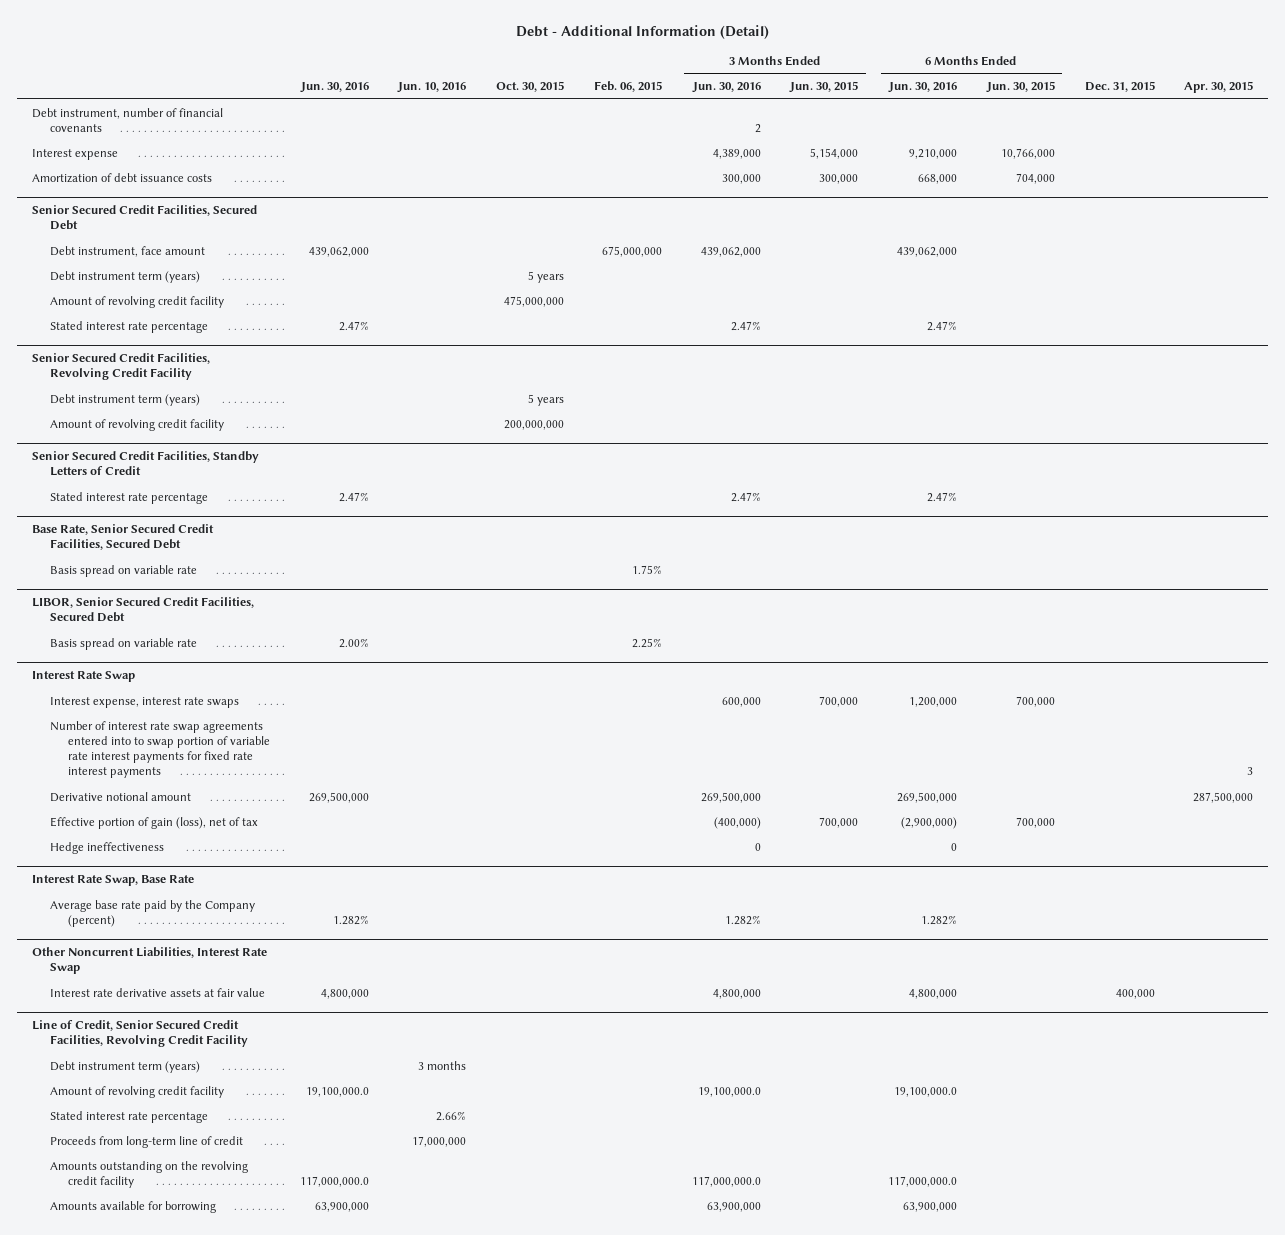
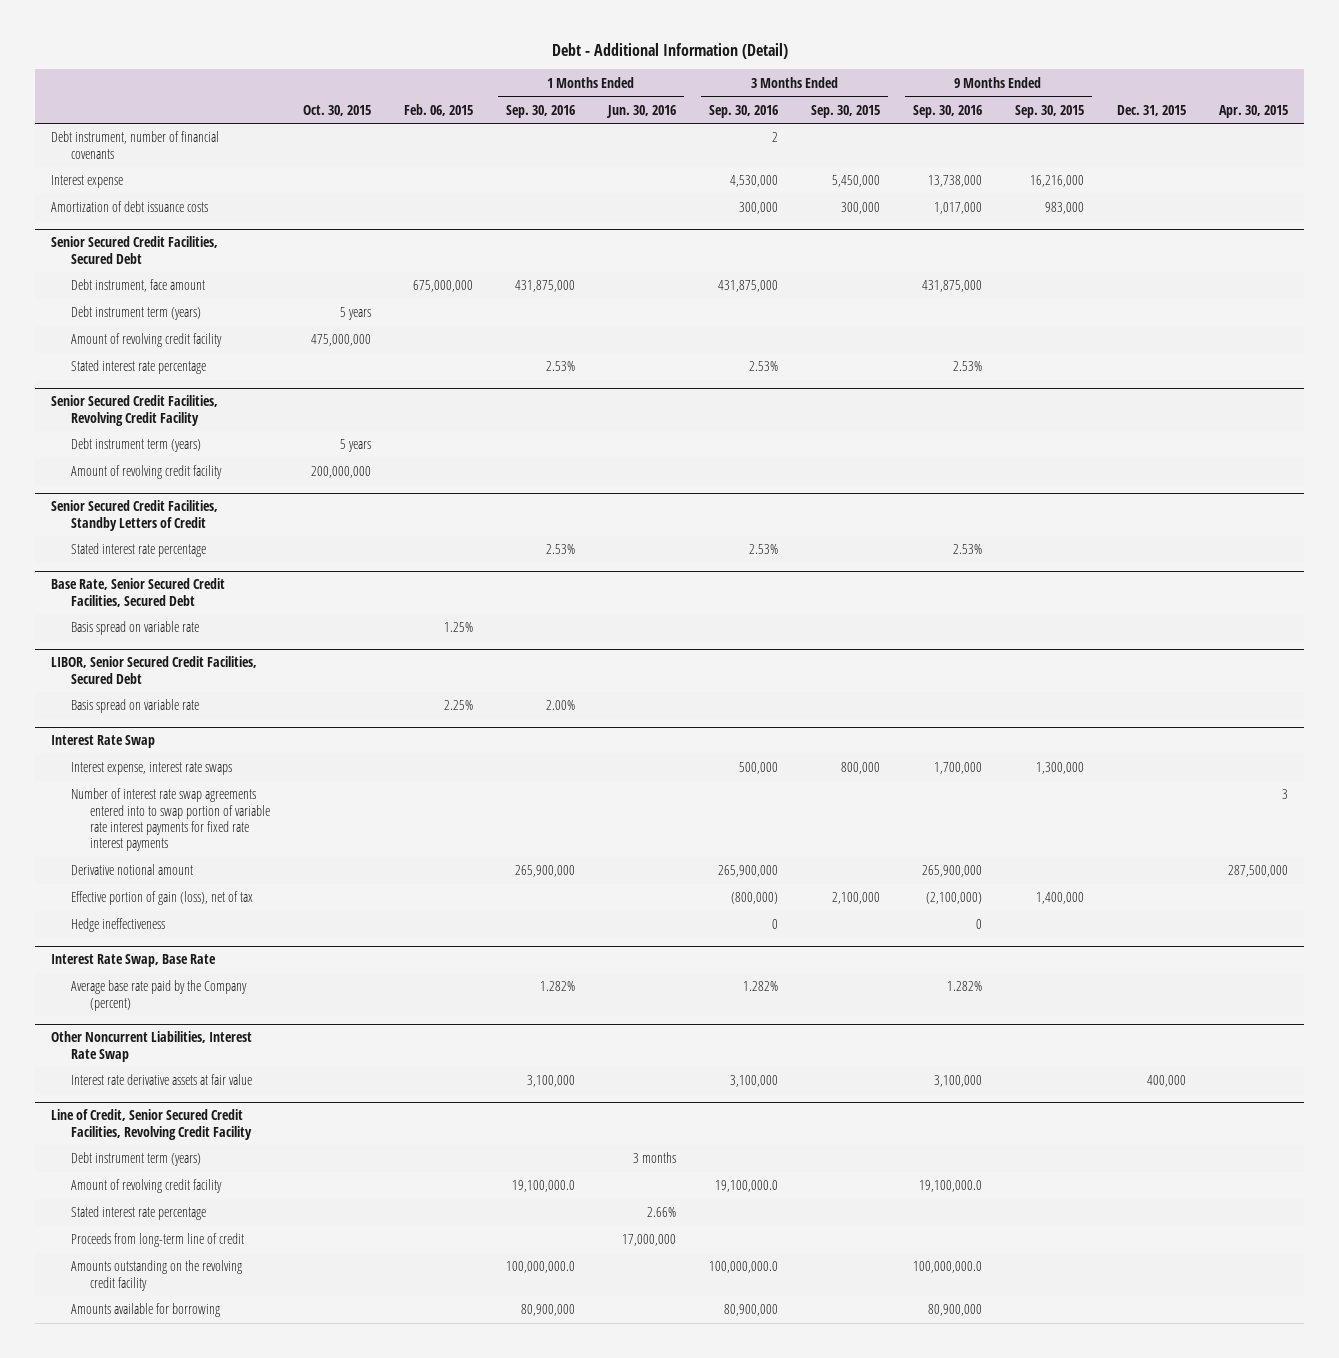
- | Jun. 30, 2016 | Jun. 10, 2016 | Oct. 30, 2015 | Feb. 06, 2015 | 3 Months Ended Jun. 30, 2016 | 3 Months Ended Jun. 30, 2015 | 6 Months Ended Jun. 30, 2016 | 6 Months Ended Jun. 30, 2015 | Dec. 31, 2015 | Apr. 30, 2015
+ | Oct. 30, 2015 | Feb. 06, 2015 | 1 Months Ended Sep. 30, 2016 | 1 Months Ended Jun. 30, 2016 | 3 Months Ended Sep. 30, 2016 | 3 Months Ended Sep. 30, 2015 | 9 Months Ended Sep. 30, 2016 | 9 Months Ended Sep. 30, 2015 | Dec. 31, 2015 | Apr. 30, 2015
@ Base Rate, Senior Secured Credit Facilities, Secured Debt
- Basis spread on variable rate | | | | 1.75% | | | | | |
+ Basis spread on variable rate | | 1.25% | | | | | | | |

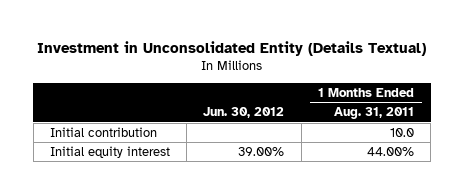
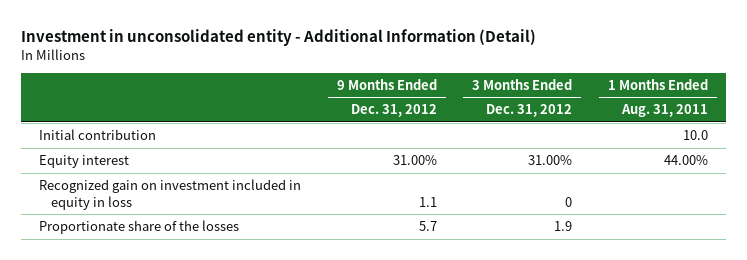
- Investment in Unconsolidated Entity (Details Textual)
+ Investment in unconsolidated entity - Additional Information (Detail)
- | Jun. 30, 2012 | 1 Months Ended Aug. 31, 2011
+ | 9 Months Ended Dec. 31, 2012 | 3 Months Ended Dec. 31, 2012 | 1 Months Ended Aug. 31, 2011
- Initial equity interest | 39.00% | 44.00%
+ Equity interest | 31.00% | 31.00% | 44.00%
+ Recognized gain on investment included in equity in loss | 1.1 | 0 |
+ Proportionate share of the losses | 5.7 | 1.9 |

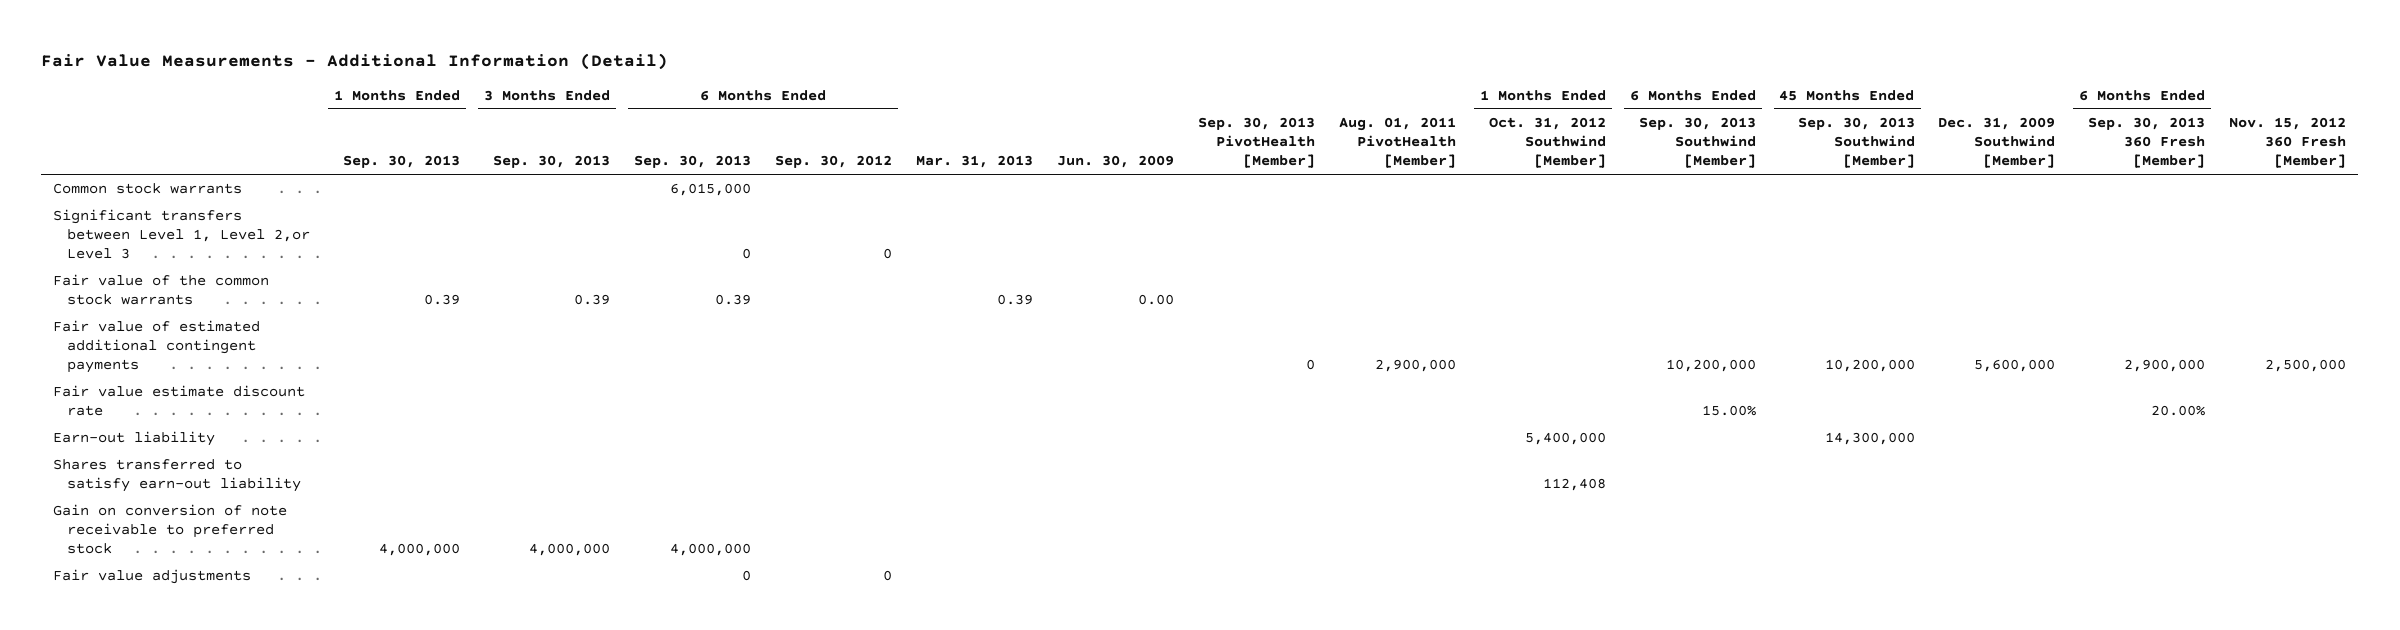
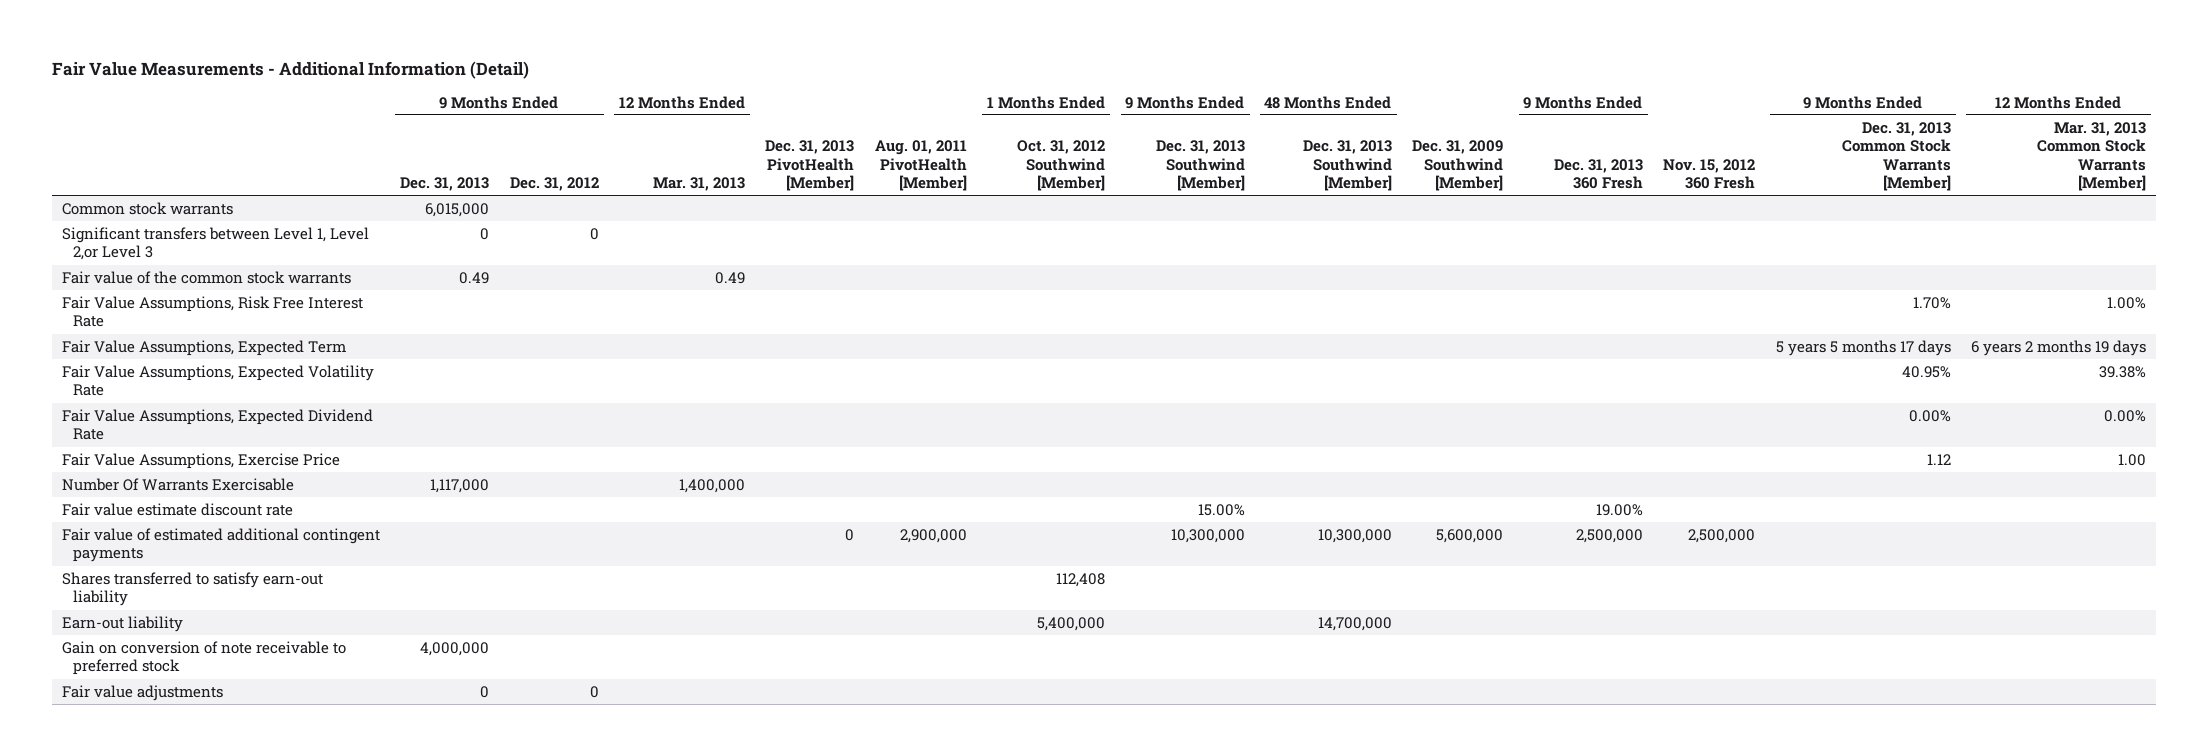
- | 1 Months Ended Sep. 30, 2013 | 3 Months Ended Sep. 30, 2013 | 6 Months Ended Sep. 30, 2013 | 6 Months Ended Sep. 30, 2012 | Mar. 31, 2013 | Jun. 30, 2009 | Sep. 30, 2013 PivotHealth [Member] | Aug. 01, 2011 PivotHealth [Member] | 1 Months Ended Oct. 31, 2012 Southwind [Member] | 6 Months Ended Sep. 30, 2013 Southwind [Member] | 45 Months Ended Sep. 30, 2013 Southwind [Member] | Dec. 31, 2009 Southwind [Member] | 6 Months Ended Sep. 30, 2013 360 Fresh [Member] | Nov. 15, 2012 360 Fresh [Member]
+ | 9 Months Ended Dec. 31, 2013 | 9 Months Ended Dec. 31, 2012 | 12 Months Ended Mar. 31, 2013 | Dec. 31, 2013 PivotHealth [Member] | Aug. 01, 2011 PivotHealth [Member] | 1 Months Ended Oct. 31, 2012 Southwind [Member] | 9 Months Ended Dec. 31, 2013 Southwind [Member] | 48 Months Ended Dec. 31, 2013 Southwind [Member] | Dec. 31, 2009 Southwind [Member] | 9 Months Ended Dec. 31, 2013 360 Fresh | Nov. 15, 2012 360 Fresh | 9 Months Ended Dec. 31, 2013 Common Stock Warrants [Member] | 12 Months Ended Mar. 31, 2013 Common Stock Warrants [Member]
+ Fair Value Assumptions, Risk Free Interest Rate | | | | | | | | | | | | 1.70% | 1.00%
+ Fair Value Assumptions, Expected Term | | | | | | | | | | | | 5 years 5 months 17 days | 6 years 2 months 19 days
+ Fair Value Assumptions, Expected Volatility Rate | | | | | | | | | | | | 40.95% | 39.38%
+ Fair Value Assumptions, Expected Dividend Rate | | | | | | | | | | | | 0.00% | 0.00%
+ Fair Value Assumptions, Exercise Price | | | | | | | | | | | | 1.12 | 1.00
+ Number Of Warrants Exercisable | 1,117,000 | | 1,400,000 | | | | | | | | | |
moved down: Fair value of estimated additional contingent payments | | | | 0 | 2,900,000 | | 10,300,000 | 10,300,000 | 5,600,000 | 2,500,000 | 2,500,000 | |
moved down: Earn-out liability | | | | | | 5,400,000 | | 14,700,000 | | | | |

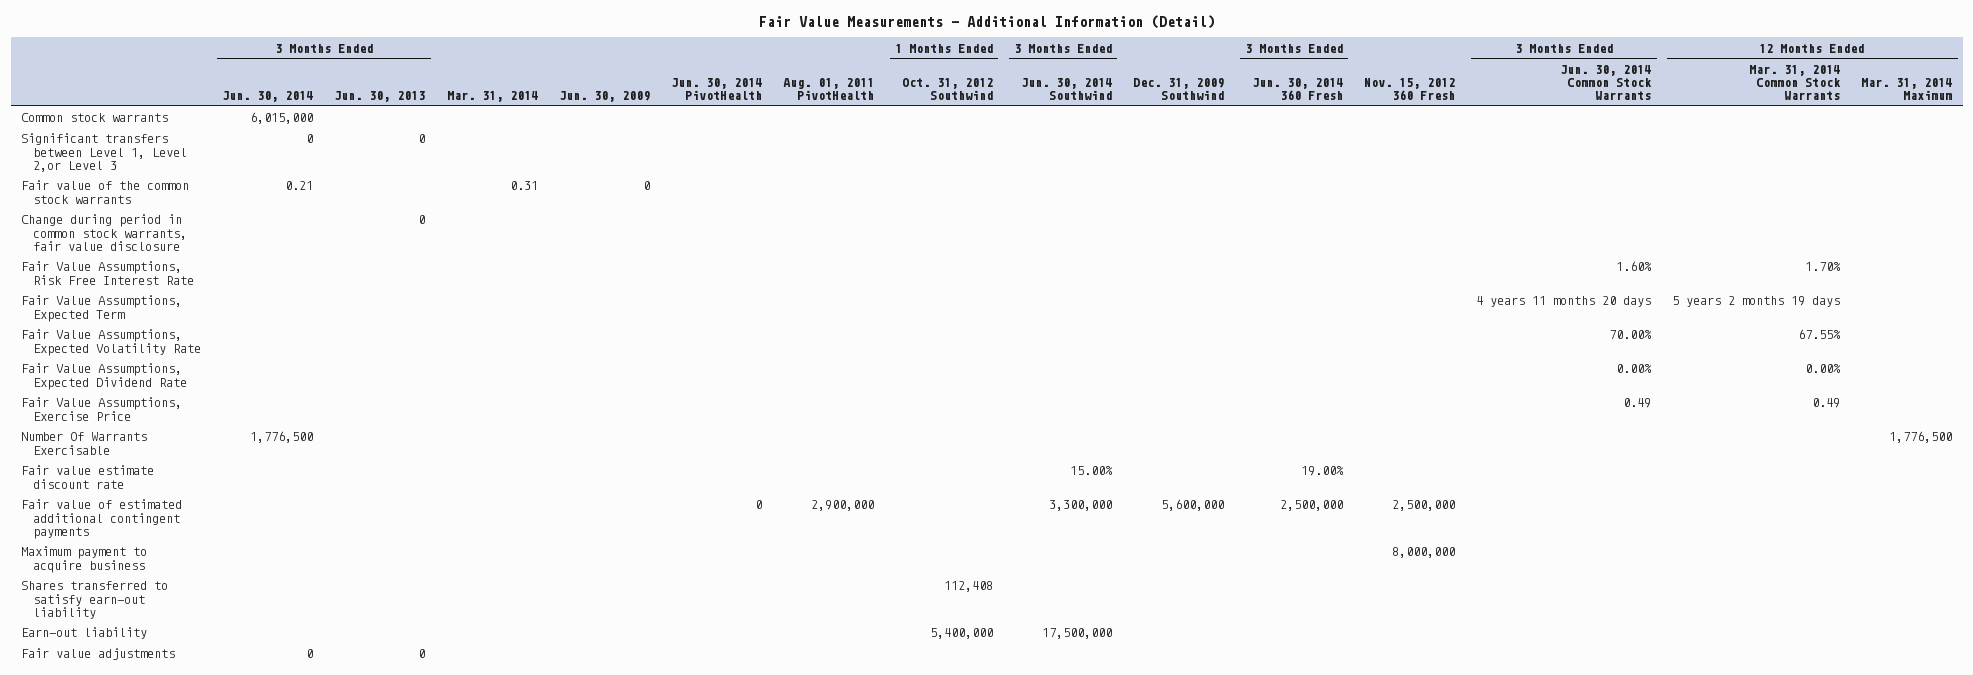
- | 9 Months Ended Dec. 31, 2013 | 9 Months Ended Dec. 31, 2012 | 12 Months Ended Mar. 31, 2013 | Dec. 31, 2013 PivotHealth [Member] | Aug. 01, 2011 PivotHealth [Member] | 1 Months Ended Oct. 31, 2012 Southwind [Member] | 9 Months Ended Dec. 31, 2013 Southwind [Member] | 48 Months Ended Dec. 31, 2013 Southwind [Member] | Dec. 31, 2009 Southwind [Member] | 9 Months Ended Dec. 31, 2013 360 Fresh | Nov. 15, 2012 360 Fresh | 9 Months Ended Dec. 31, 2013 Common Stock Warrants [Member] | 12 Months Ended Mar. 31, 2013 Common Stock Warrants [Member]
+ | 3 Months Ended Jun. 30, 2014 | 3 Months Ended Jun. 30, 2013 | Mar. 31, 2014 | Jun. 30, 2009 | Jun. 30, 2014 PivotHealth | Aug. 01, 2011 PivotHealth | 1 Months Ended Oct. 31, 2012 Southwind | 3 Months Ended Jun. 30, 2014 Southwind | Dec. 31, 2009 Southwind | 3 Months Ended Jun. 30, 2014 360 Fresh | Nov. 15, 2012 360 Fresh | 3 Months Ended Jun. 30, 2014 Common Stock Warrants | 12 Months Ended Mar. 31, 2014 Common Stock Warrants | 12 Months Ended Mar. 31, 2014 Maximum
+ Change during period in common stock warrants, fair value disclosure | | 0 | | | | | | | | | | | |
+ Maximum payment to acquire business | | | | | | | | | | | 8,000,000 | | |
- Gain on conversion of note receivable to preferred stock | 4,000,000 | | | | | | | | | | | |

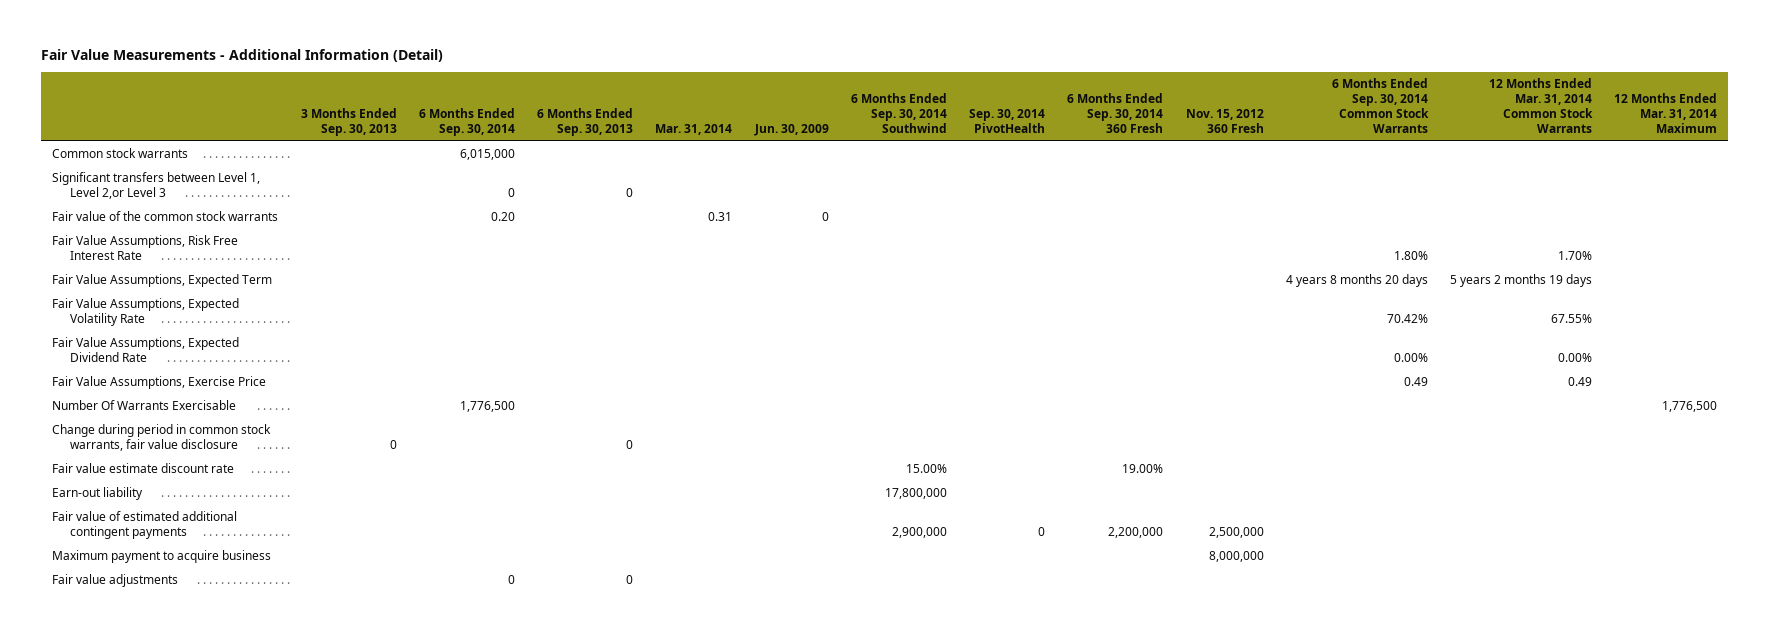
- | 3 Months Ended Jun. 30, 2014 | 3 Months Ended Jun. 30, 2013 | Mar. 31, 2014 | Jun. 30, 2009 | Jun. 30, 2014 PivotHealth | Aug. 01, 2011 PivotHealth | 1 Months Ended Oct. 31, 2012 Southwind | 3 Months Ended Jun. 30, 2014 Southwind | Dec. 31, 2009 Southwind | 3 Months Ended Jun. 30, 2014 360 Fresh | Nov. 15, 2012 360 Fresh | 3 Months Ended Jun. 30, 2014 Common Stock Warrants | 12 Months Ended Mar. 31, 2014 Common Stock Warrants | 12 Months Ended Mar. 31, 2014 Maximum
+ | 3 Months Ended Sep. 30, 2013 | 6 Months Ended Sep. 30, 2014 | 6 Months Ended Sep. 30, 2013 | Mar. 31, 2014 | Jun. 30, 2009 | 6 Months Ended Sep. 30, 2014 Southwind | Sep. 30, 2014 PivotHealth | 6 Months Ended Sep. 30, 2014 360 Fresh | Nov. 15, 2012 360 Fresh | 6 Months Ended Sep. 30, 2014 Common Stock Warrants | 12 Months Ended Mar. 31, 2014 Common Stock Warrants | 12 Months Ended Mar. 31, 2014 Maximum
moved down: Change during period in common stock warrants, fair value disclosure | 0 | | 0 | | | | | | | | |
moved up: Earn-out liability | | | | | | 17,800,000 | | | | | |
- Shares transferred to satisfy earn-out liability | | | | | | | 112,408 | | | | | | |

